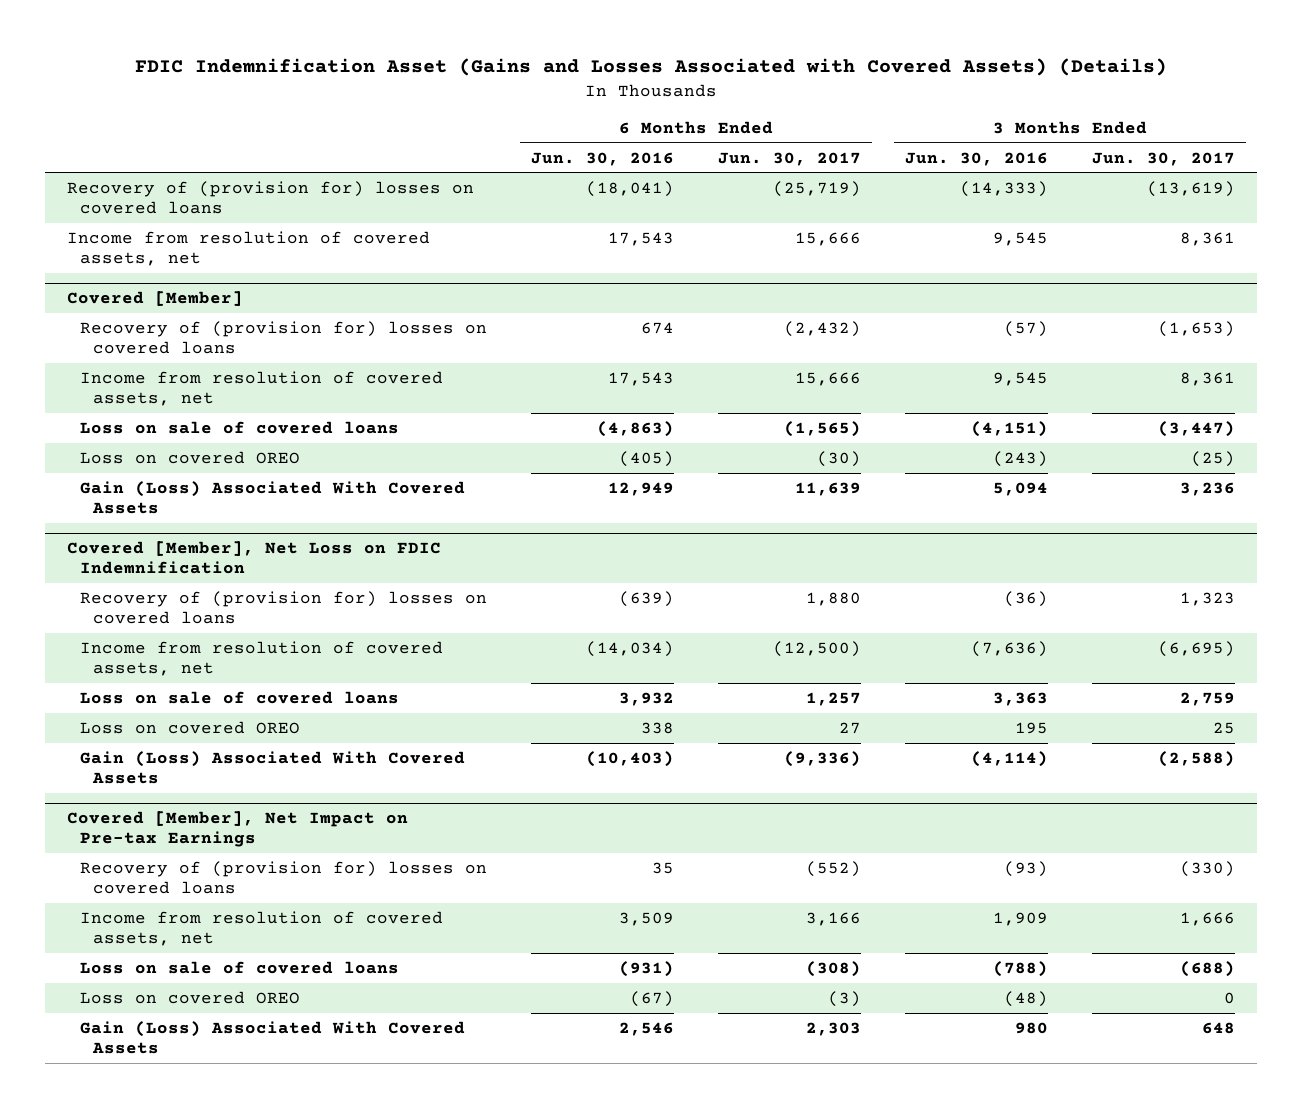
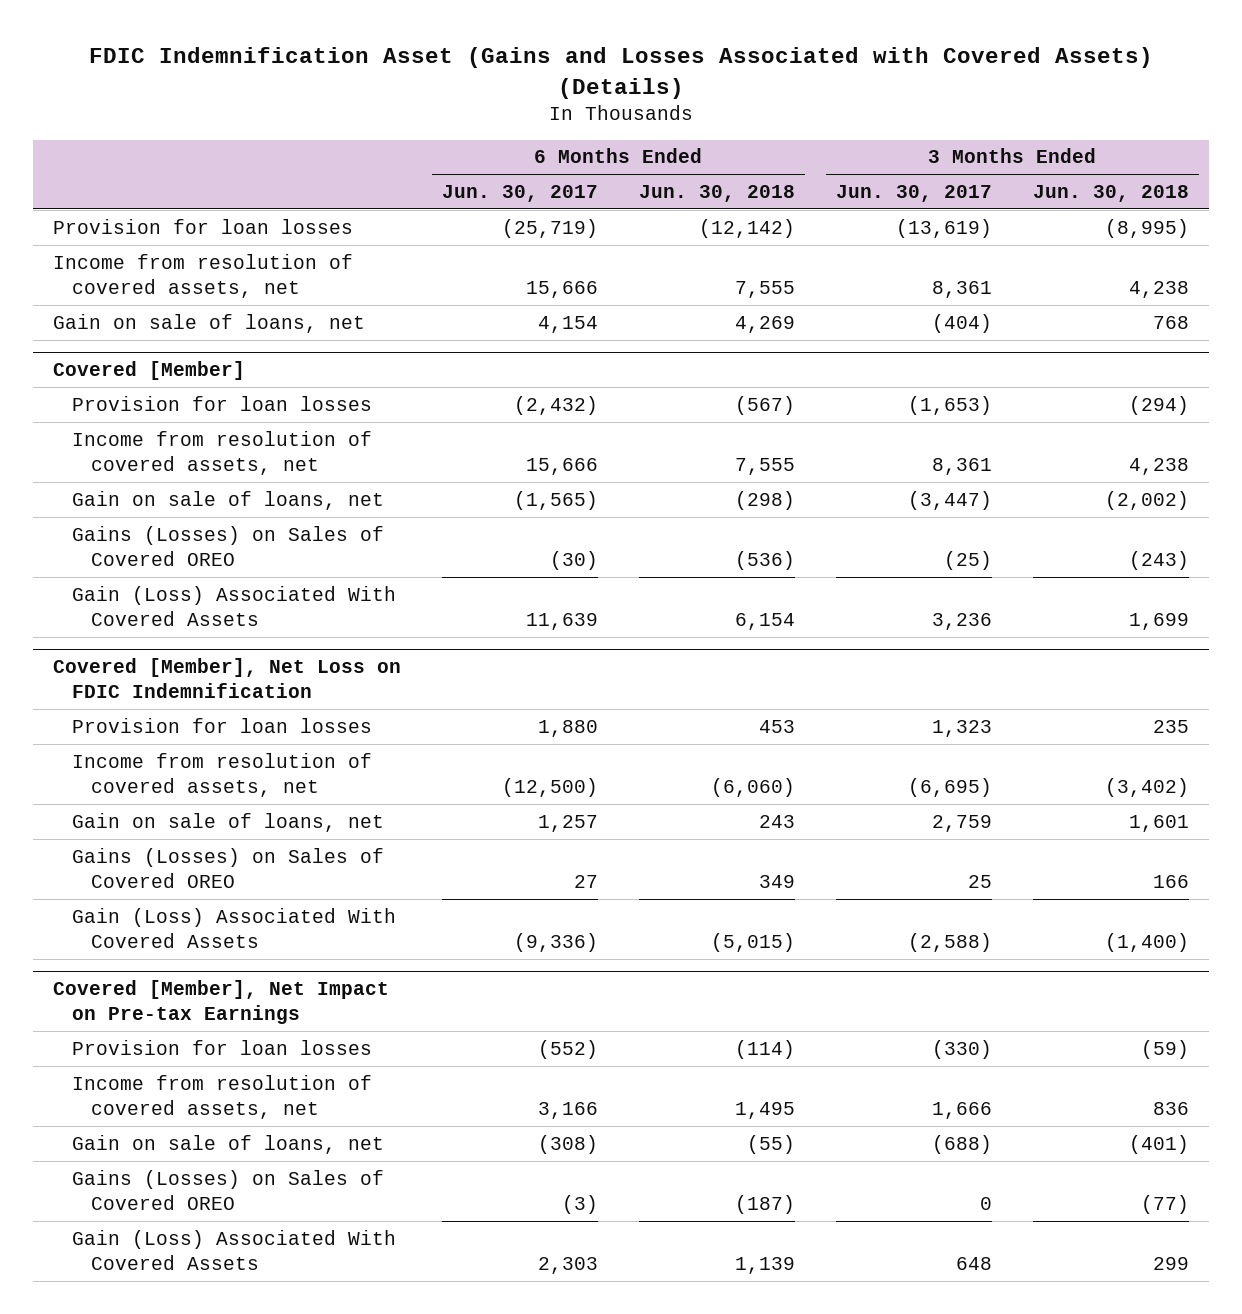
- | 6 Months Ended Jun. 30, 2016 | 6 Months Ended Jun. 30, 2017 | 3 Months Ended Jun. 30, 2016 | 3 Months Ended Jun. 30, 2017
+ | 6 Months Ended Jun. 30, 2017 | 6 Months Ended Jun. 30, 2018 | 3 Months Ended Jun. 30, 2017 | 3 Months Ended Jun. 30, 2018
- Recovery of (provision for) losses on covered loans | (18,041) | (25,719) | (14,333) | (13,619)
+ Provision for loan losses | (25,719) | (12,142) | (13,619) | (8,995)
+ Gain on sale of loans, net | 4,154 | 4,269 | (404) | 768
@ Covered [Member]
- Recovery of (provision for) losses on covered loans | 674 | (2,432) | (57) | (1,653)
+ Provision for loan losses | (2,432) | (567) | (1,653) | (294)
- Loss on sale of covered loans | (4,863) | (1,565) | (4,151) | (3,447)
- Loss on covered OREO | (405) | (30) | (243) | (25)
+ Gain on sale of loans, net | (1,565) | (298) | (3,447) | (2,002)
+ Gains (Losses) on Sales of Covered OREO | (30) | (536) | (25) | (243)
@ Covered [Member], Net Loss on FDIC Indemnification
- Recovery of (provision for) losses on covered loans | (639) | 1,880 | (36) | 1,323
+ Provision for loan losses | 1,880 | 453 | 1,323 | 235
- Loss on sale of covered loans | 3,932 | 1,257 | 3,363 | 2,759
- Loss on covered OREO | 338 | 27 | 195 | 25
+ Gain on sale of loans, net | 1,257 | 243 | 2,759 | 1,601
+ Gains (Losses) on Sales of Covered OREO | 27 | 349 | 25 | 166
@ Covered [Member], Net Impact on Pre-tax Earnings
- Recovery of (provision for) losses on covered loans | 35 | (552) | (93) | (330)
+ Provision for loan losses | (552) | (114) | (330) | (59)
- Loss on sale of covered loans | (931) | (308) | (788) | (688)
- Loss on covered OREO | (67) | (3) | (48) | 0
+ Gain on sale of loans, net | (308) | (55) | (688) | (401)
+ Gains (Losses) on Sales of Covered OREO | (3) | (187) | 0 | (77)

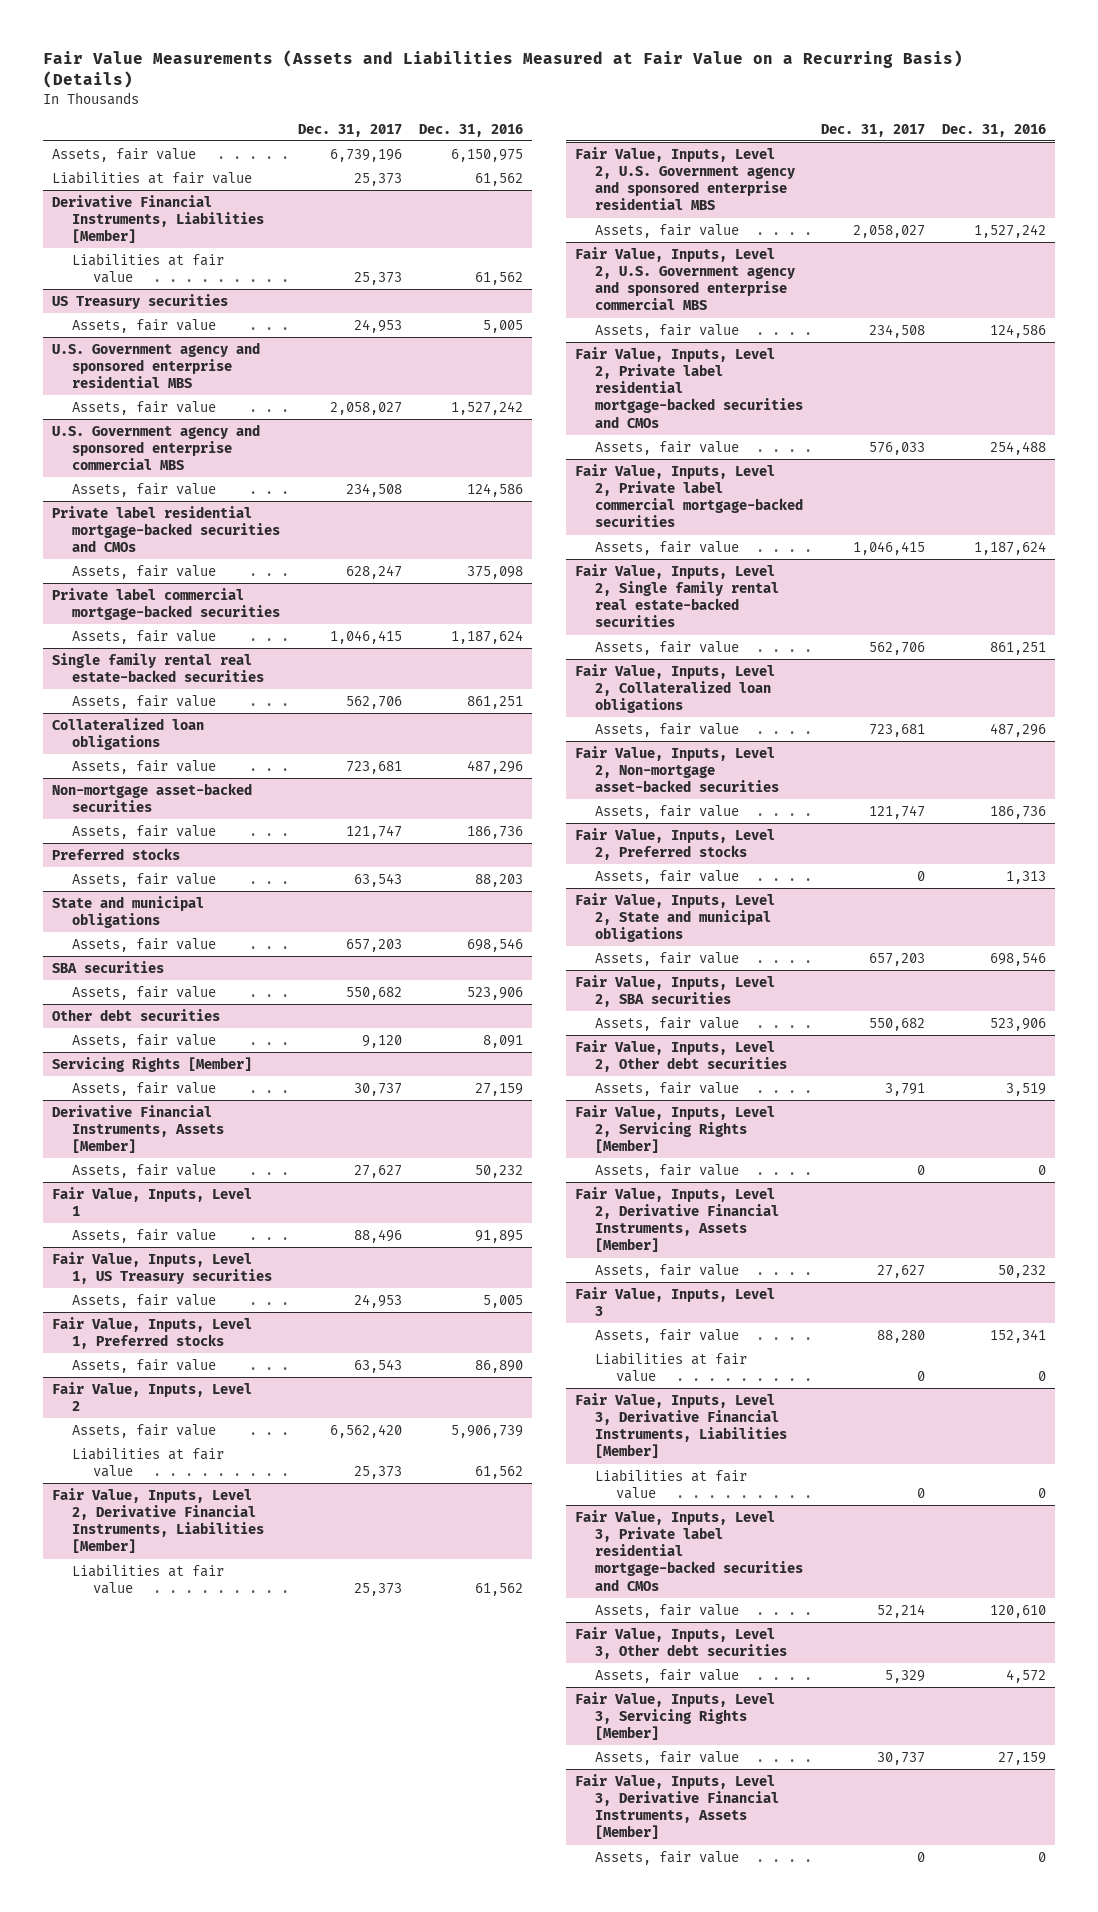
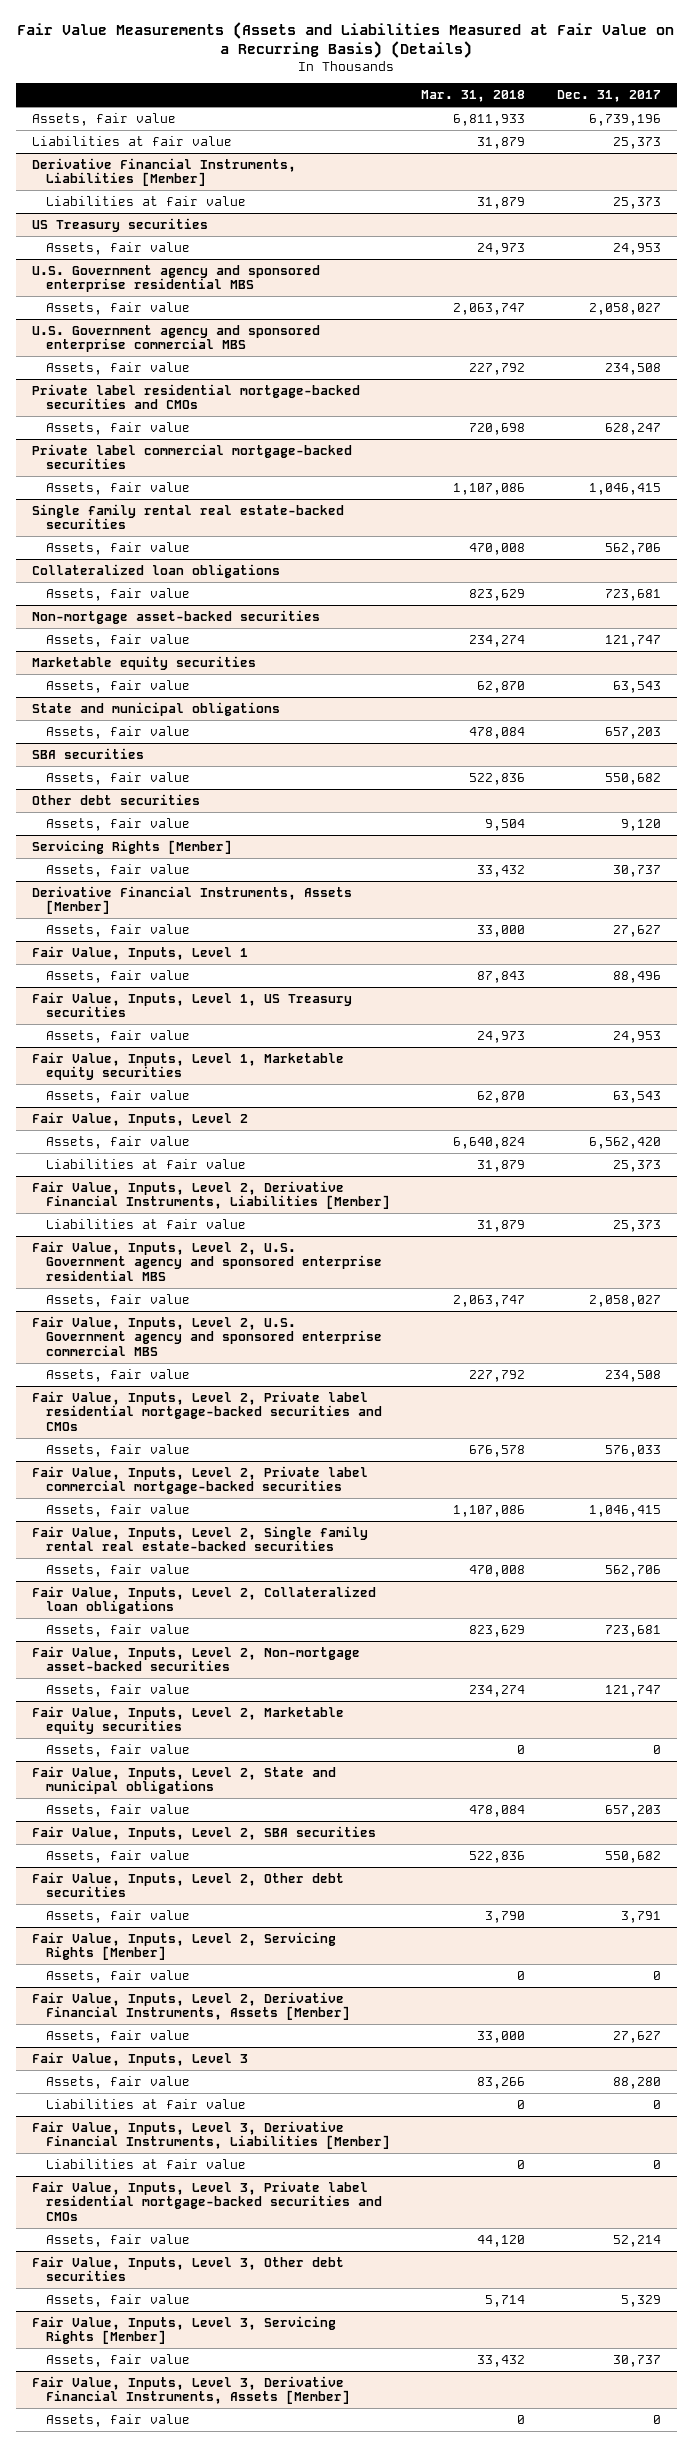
- | Dec. 31, 2017 | Dec. 31, 2016
+ | Mar. 31, 2018 | Dec. 31, 2017
- Preferred stocks
+ Marketable equity securities
- Fair Value, Inputs, Level 1, Preferred stocks
+ Fair Value, Inputs, Level 1, Marketable equity securities
- Fair Value, Inputs, Level 2, Preferred stocks
+ Fair Value, Inputs, Level 2, Marketable equity securities

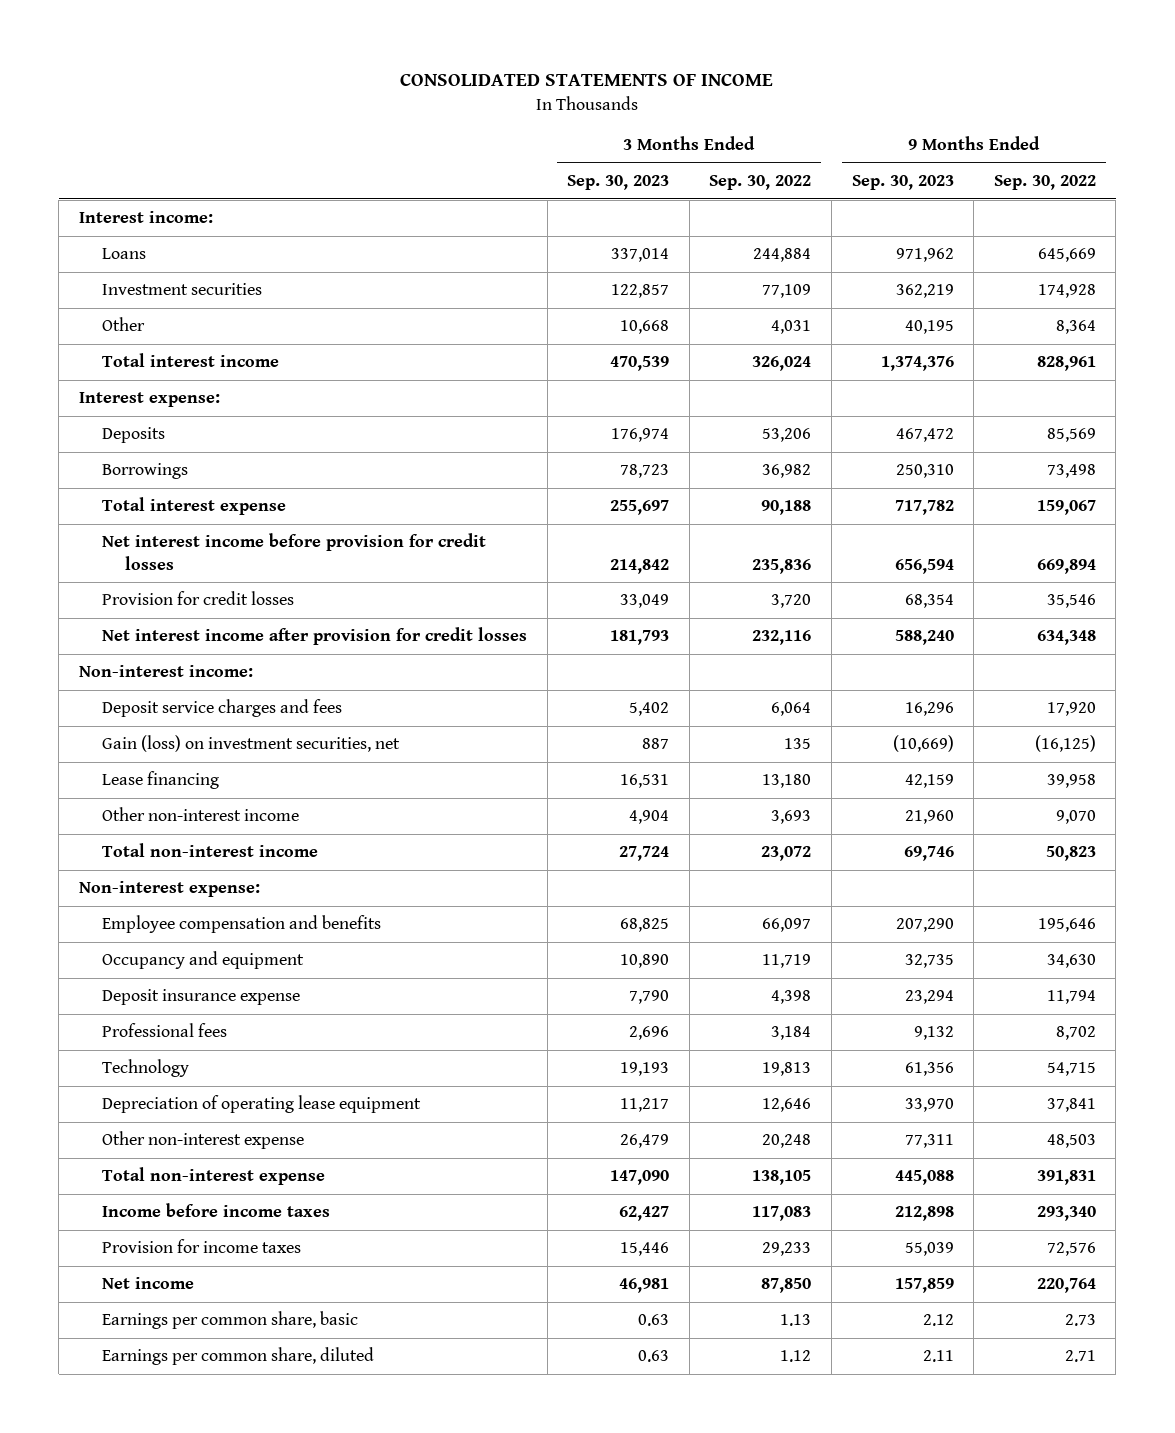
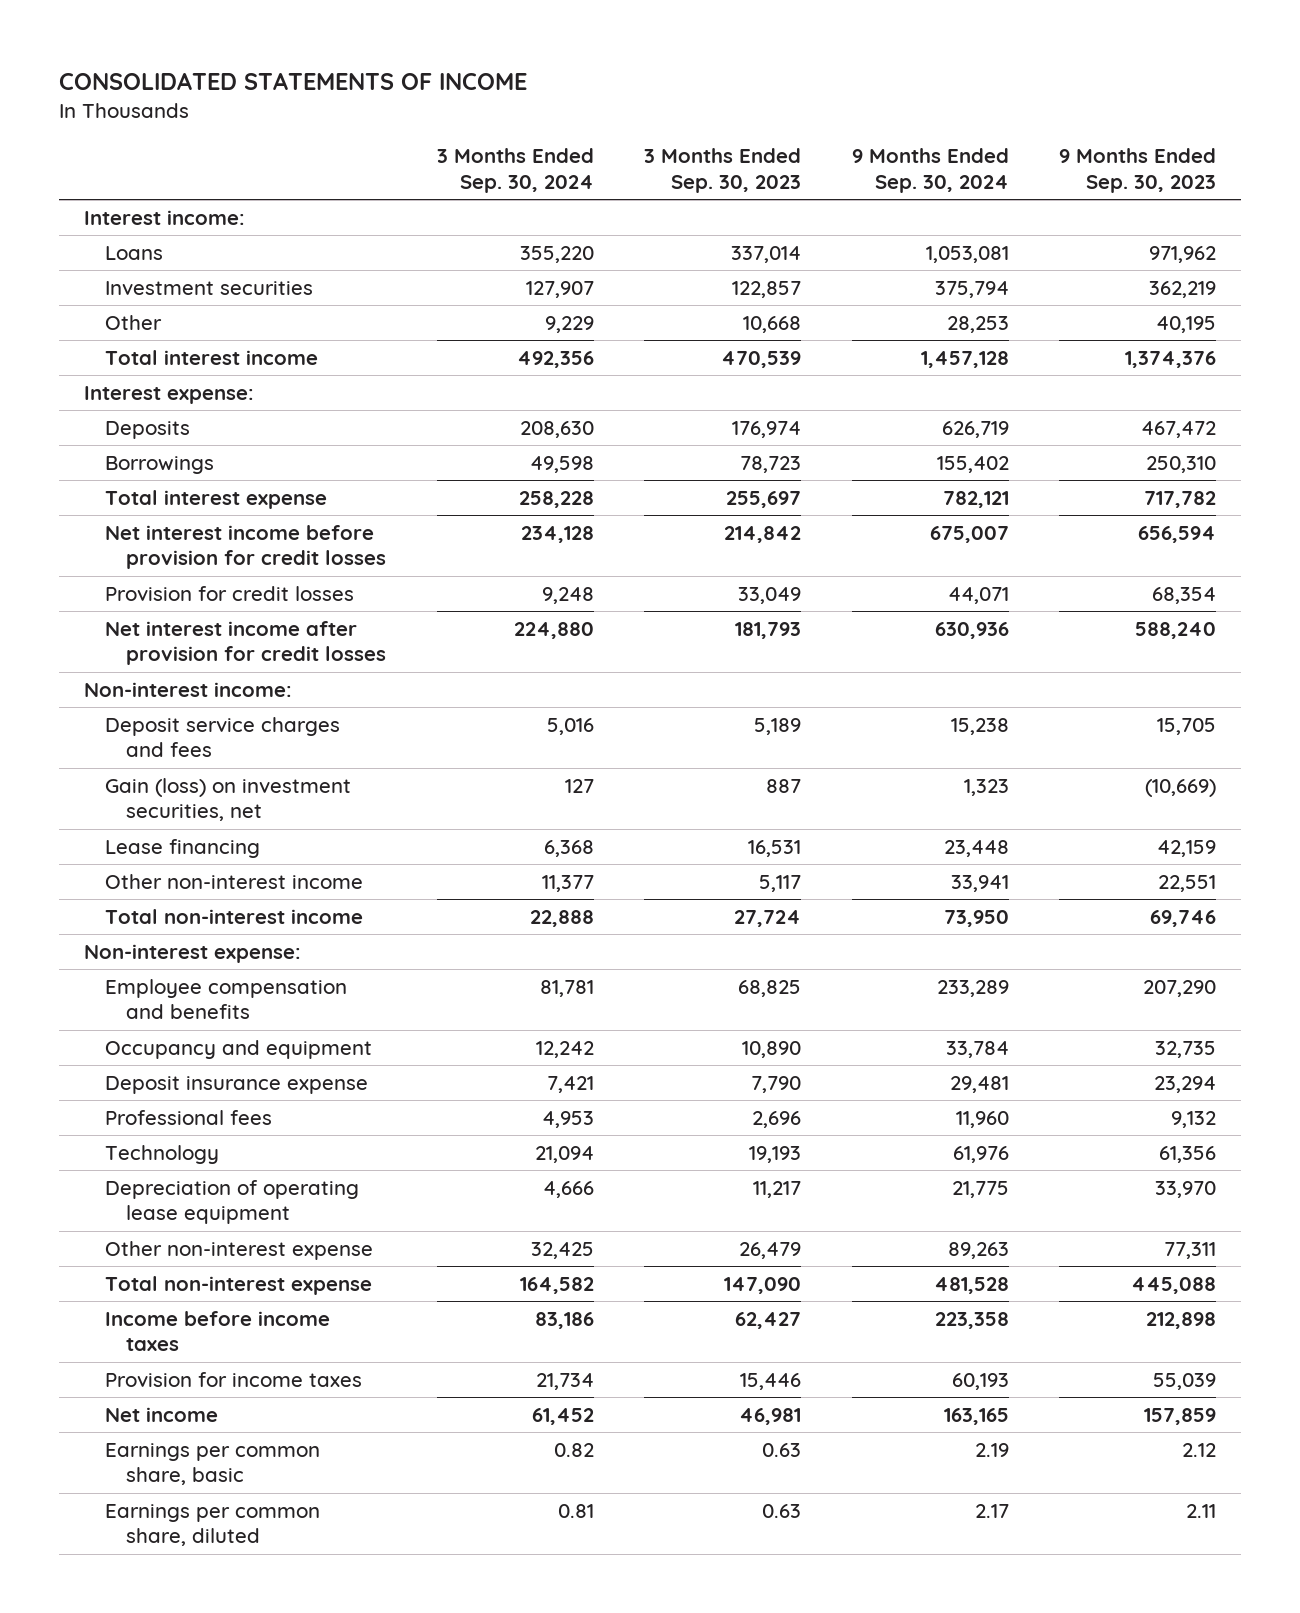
- | 3 Months Ended Sep. 30, 2023 | 3 Months Ended Sep. 30, 2022 | 9 Months Ended Sep. 30, 2023 | 9 Months Ended Sep. 30, 2022
+ | 3 Months Ended Sep. 30, 2024 | 3 Months Ended Sep. 30, 2023 | 9 Months Ended Sep. 30, 2024 | 9 Months Ended Sep. 30, 2023
- Deposit service charges and fees | 5,402 | 6,064 | 16,296 | 17,920
+ Deposit service charges and fees | 5,016 | 5,189 | 15,238 | 15,705
- Other non-interest income | 4,904 | 3,693 | 21,960 | 9,070
+ Other non-interest income | 11,377 | 5,117 | 33,941 | 22,551

